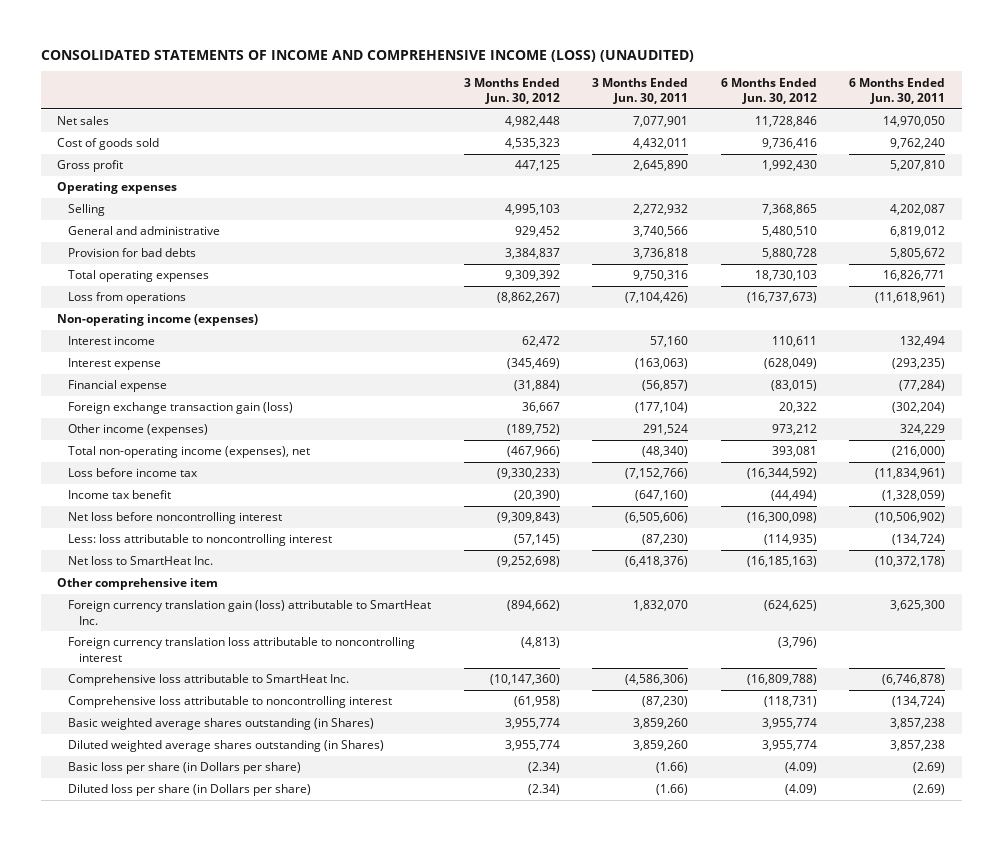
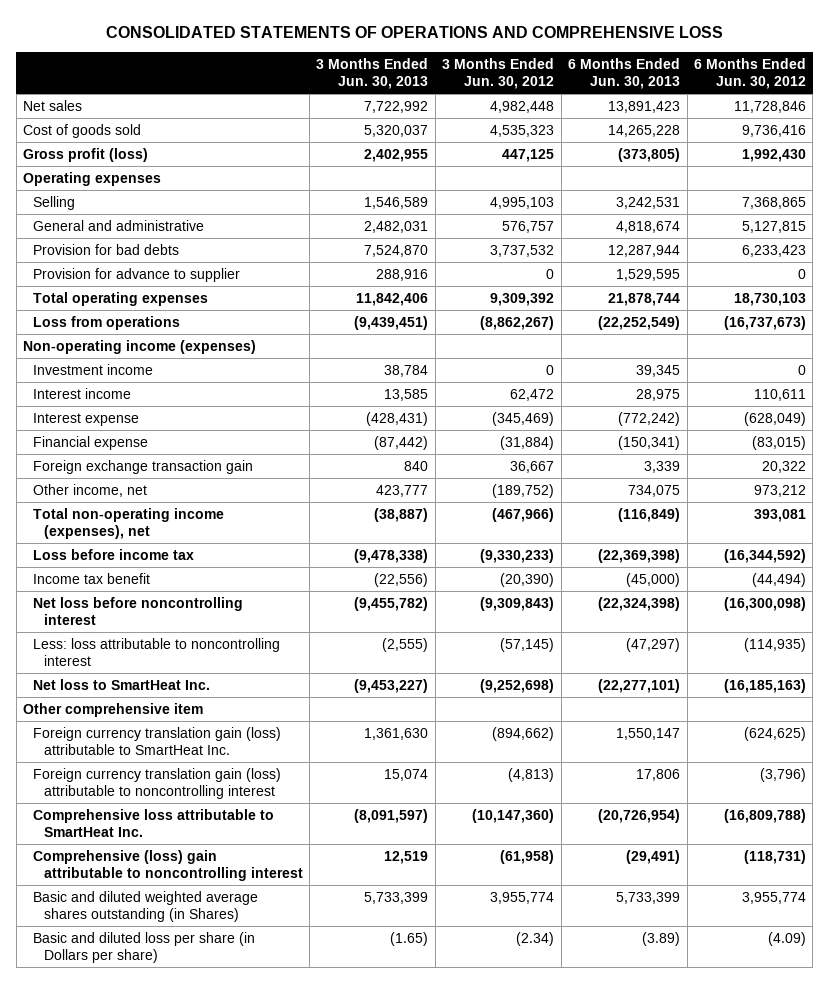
- CONSOLIDATED STATEMENTS OF INCOME AND COMPREHENSIVE INCOME (LOSS) (UNAUDITED)
+ CONSOLIDATED STATEMENTS OF OPERATIONS AND COMPREHENSIVE LOSS
- | 3 Months Ended Jun. 30, 2012 | 3 Months Ended Jun. 30, 2011 | 6 Months Ended Jun. 30, 2012 | 6 Months Ended Jun. 30, 2011
+ | 3 Months Ended Jun. 30, 2013 | 3 Months Ended Jun. 30, 2012 | 6 Months Ended Jun. 30, 2013 | 6 Months Ended Jun. 30, 2012
- Gross profit | 447,125 | 2,645,890 | 1,992,430 | 5,207,810
+ Gross profit (loss) | 2,402,955 | 447,125 | (373,805) | 1,992,430
- General and administrative | 929,452 | 3,740,566 | 5,480,510 | 6,819,012
- Provision for bad debts | 3,384,837 | 3,736,818 | 5,880,728 | 5,805,672
+ General and administrative | 2,482,031 | 576,757 | 4,818,674 | 5,127,815
+ Provision for bad debts | 7,524,870 | 3,737,532 | 12,287,944 | 6,233,423
+ Provision for advance to supplier | 288,916 | 0 | 1,529,595 | 0
+ Investment income | 38,784 | 0 | 39,345 | 0
- Foreign exchange transaction gain (loss) | 36,667 | (177,104) | 20,322 | (302,204)
- Other income (expenses) | (189,752) | 291,524 | 973,212 | 324,229
+ Foreign exchange transaction gain | 840 | 36,667 | 3,339 | 20,322
+ Other income, net | 423,777 | (189,752) | 734,075 | 973,212
- Foreign currency translation loss attributable to noncontrolling interest | (4,813) | | (3,796) |
+ Foreign currency translation gain (loss) attributable to noncontrolling interest | 15,074 | (4,813) | 17,806 | (3,796)
- Comprehensive loss attributable to noncontrolling interest | (61,958) | (87,230) | (118,731) | (134,724)
- Basic weighted average shares outstanding (in Shares) | 3,955,774 | 3,859,260 | 3,955,774 | 3,857,238
- Diluted weighted average shares outstanding (in Shares) | 3,955,774 | 3,859,260 | 3,955,774 | 3,857,238
- Basic loss per share (in Dollars per share) | (2.34) | (1.66) | (4.09) | (2.69)
- Diluted loss per share (in Dollars per share) | (2.34) | (1.66) | (4.09) | (2.69)
+ Comprehensive (loss) gain attributable to noncontrolling interest | 12,519 | (61,958) | (29,491) | (118,731)
+ Basic and diluted weighted average shares outstanding (in Shares) | 5,733,399 | 3,955,774 | 5,733,399 | 3,955,774
+ Basic and diluted loss per share (in Dollars per share) | (1.65) | (2.34) | (3.89) | (4.09)

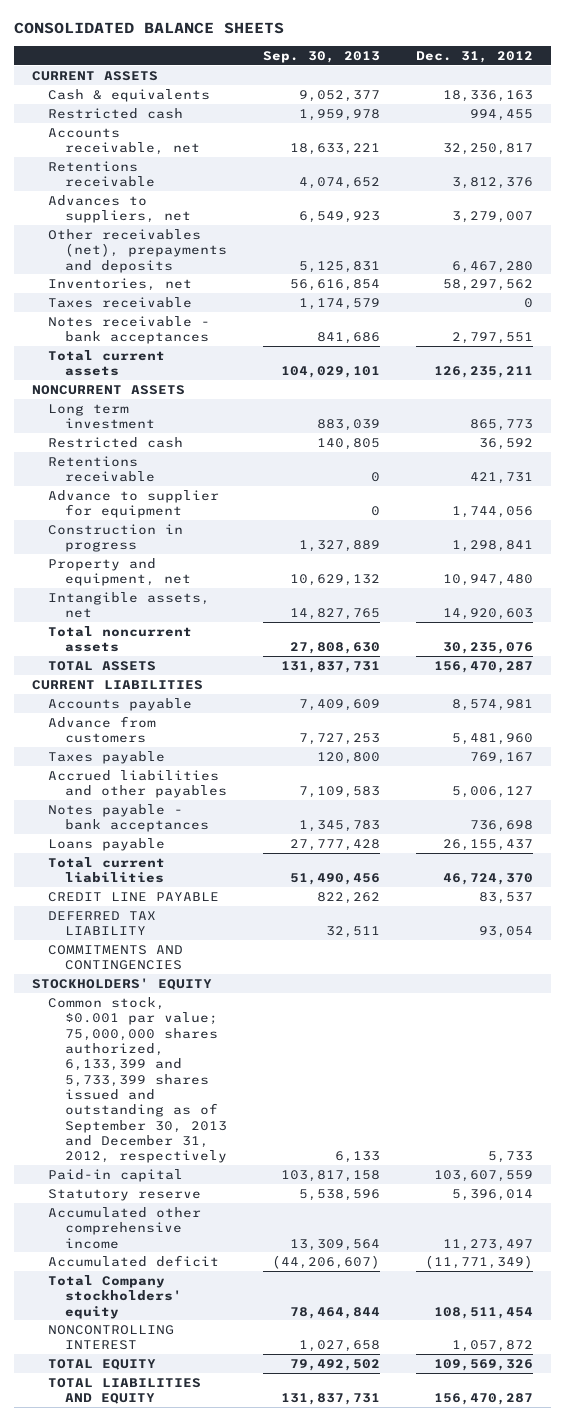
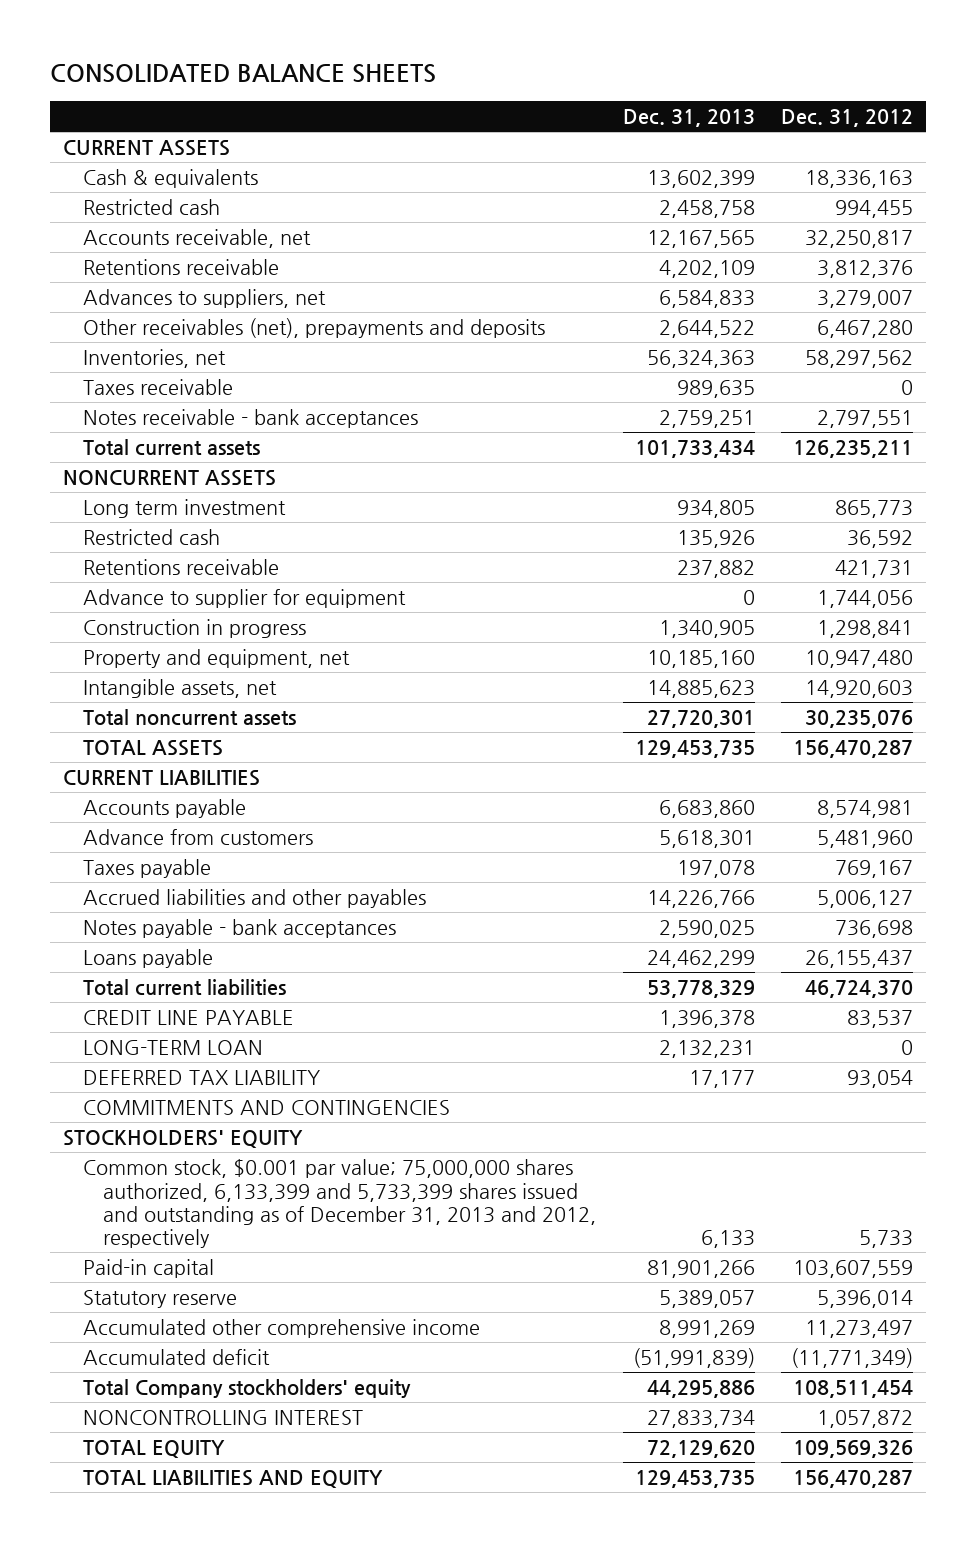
- | Sep. 30, 2013 | Dec. 31, 2012
+ | Dec. 31, 2013 | Dec. 31, 2012
+ LONG-TERM LOAN | 2,132,231 | 0
- Common stock, $0.001 par value; 75,000,000 shares authorized, 6,133,399 and 5,733,399 shares issued and outstanding as of September 30, 2013 and December 31, 2012, respectively | 6,133 | 5,733
+ Common stock, $0.001 par value; 75,000,000 shares authorized, 6,133,399 and 5,733,399 shares issued and outstanding as of December 31, 2013 and 2012, respectively | 6,133 | 5,733

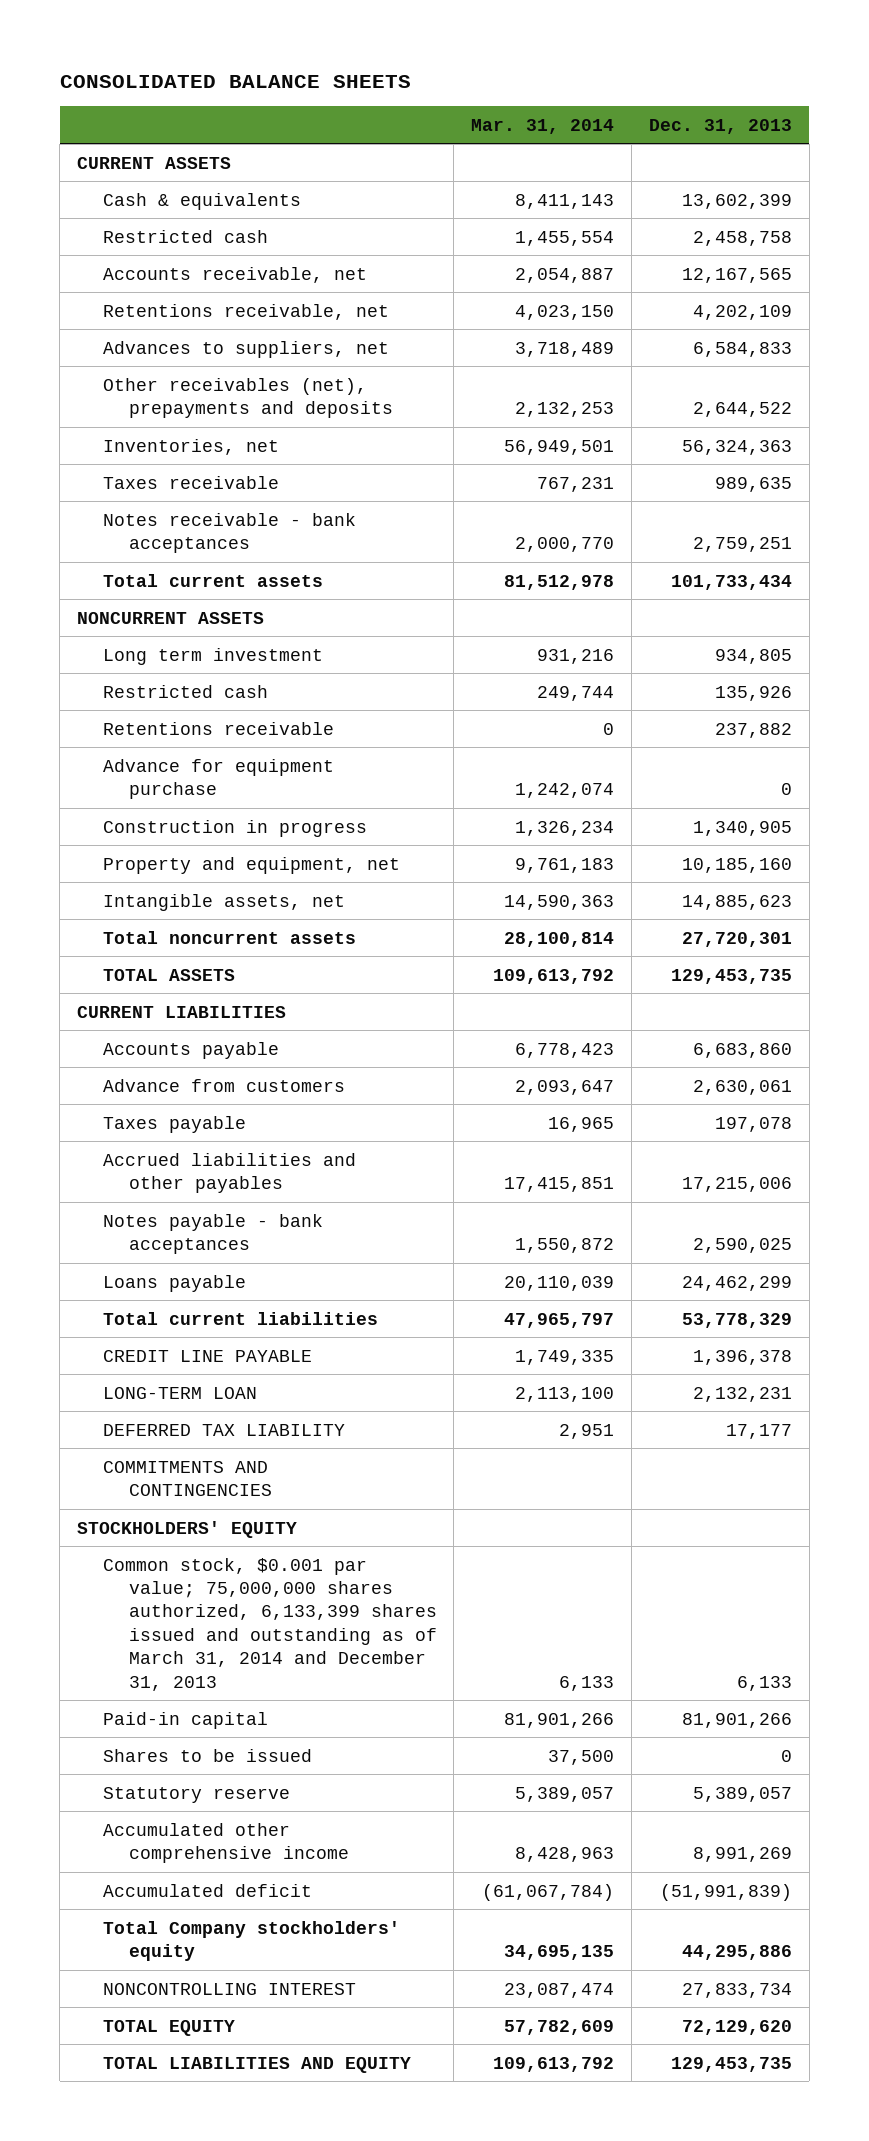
- | Dec. 31, 2013 | Dec. 31, 2012
+ | Mar. 31, 2014 | Dec. 31, 2013
- Retentions receivable | 4,202,109 | 3,812,376
+ Retentions receivable, net | 4,023,150 | 4,202,109
- Advance to supplier for equipment | 0 | 1,744,056
+ Advance for equipment purchase | 1,242,074 | 0
- Advance from customers | 5,618,301 | 5,481,960
+ Advance from customers | 2,093,647 | 2,630,061
- Accrued liabilities and other payables | 14,226,766 | 5,006,127
+ Accrued liabilities and other payables | 17,415,851 | 17,215,006
- Common stock, $0.001 par value; 75,000,000 shares authorized, 6,133,399 and 5,733,399 shares issued and outstanding as of December 31, 2013 and 2012, respectively | 6,133 | 5,733
+ Common stock, $0.001 par value; 75,000,000 shares authorized, 6,133,399 shares issued and outstanding as of March 31, 2014 and December 31, 2013 | 6,133 | 6,133
+ Shares to be issued | 37,500 | 0

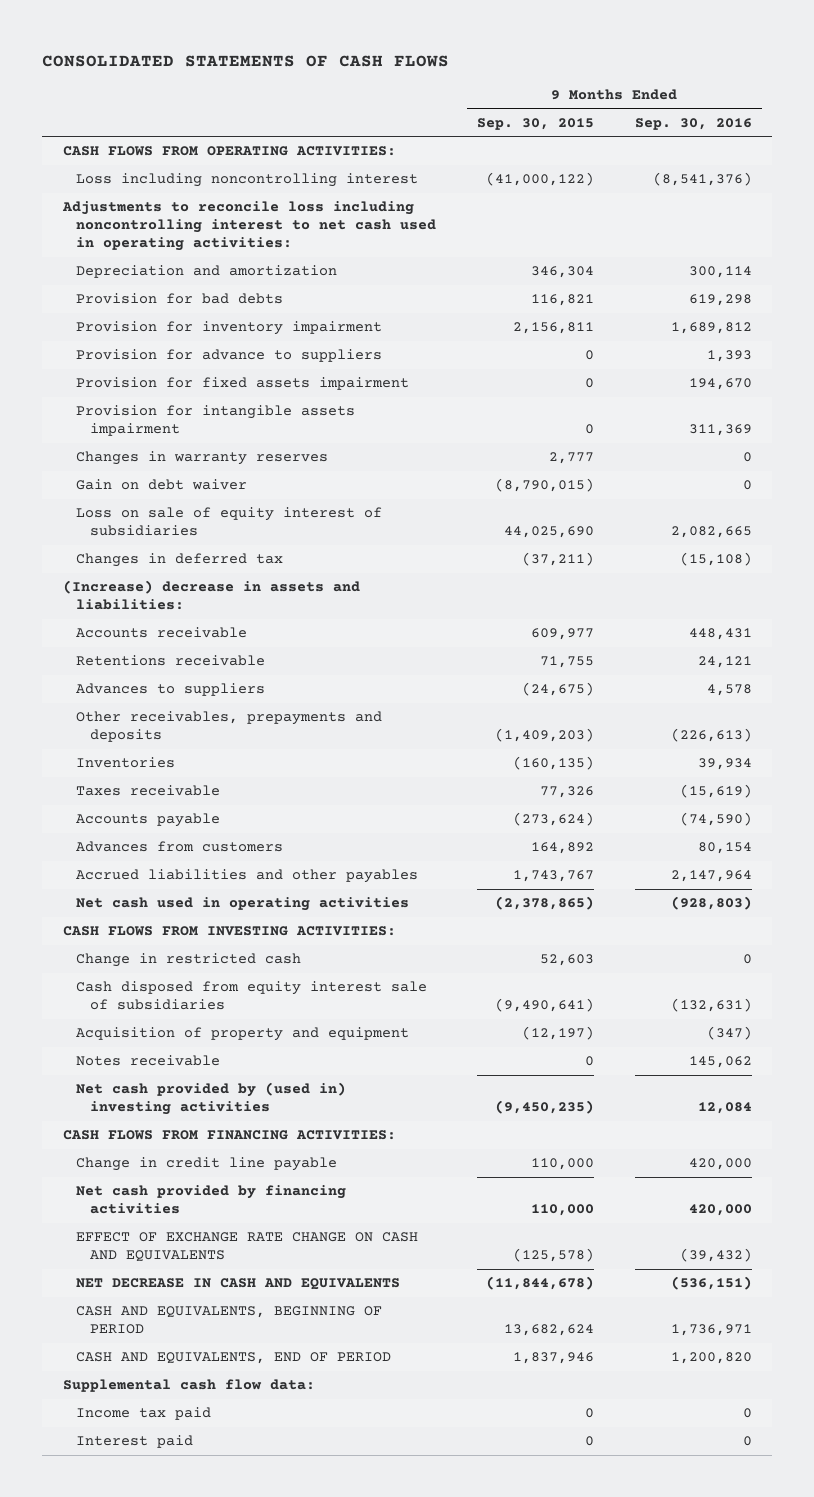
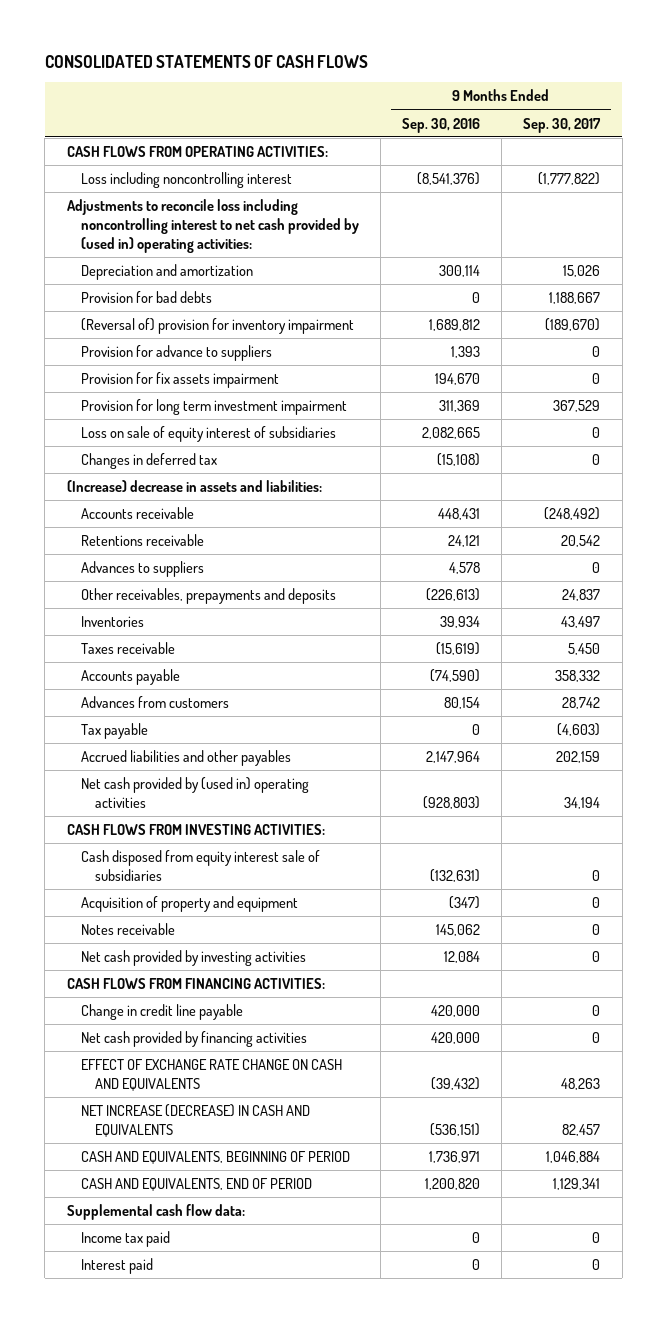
- | 9 Months Ended Sep. 30, 2015 | 9 Months Ended Sep. 30, 2016
+ | 9 Months Ended Sep. 30, 2016 | 9 Months Ended Sep. 30, 2017
- Adjustments to reconcile loss including noncontrolling interest to net cash used in operating activities:
+ Adjustments to reconcile loss including noncontrolling interest to net cash provided by (used in) operating activities:
- Provision for bad debts | 116,821 | 619,298
- Provision for inventory impairment | 2,156,811 | 1,689,812
+ Provision for bad debts | 0 | 1,188,667
+ (Reversal of) provision for inventory impairment | 1,689,812 | (189,670)
- Provision for fixed assets impairment | 0 | 194,670
- Provision for intangible assets impairment | 0 | 311,369
- Changes in warranty reserves | 2,777 | 0
- Gain on debt waiver | (8,790,015) | 0
+ Provision for fix assets impairment | 194,670 | 0
+ Provision for long term investment impairment | 311,369 | 367,529
+ Tax payable | 0 | (4,603)
- Net cash used in operating activities | (2,378,865) | (928,803)
+ Net cash provided by (used in) operating activities | (928,803) | 34,194
- Change in restricted cash | 52,603 | 0
- Net cash provided by (used in) investing activities | (9,450,235) | 12,084
+ Net cash provided by investing activities | 12,084 | 0
- NET DECREASE IN CASH AND EQUIVALENTS | (11,844,678) | (536,151)
+ NET INCREASE (DECREASE) IN CASH AND EQUIVALENTS | (536,151) | 82,457

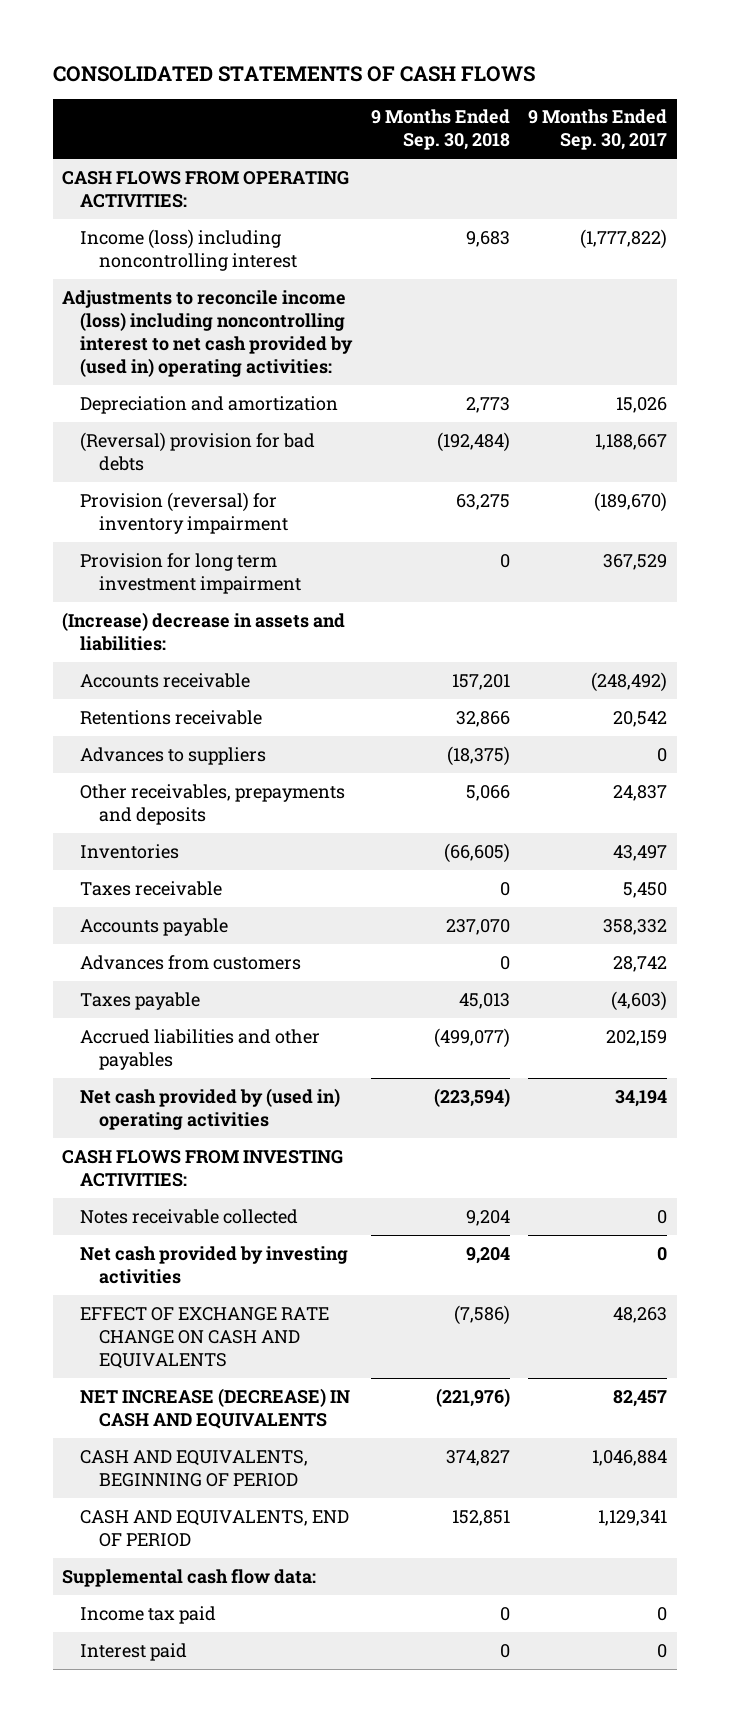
- | 9 Months Ended Sep. 30, 2016 | 9 Months Ended Sep. 30, 2017
+ | 9 Months Ended Sep. 30, 2018 | 9 Months Ended Sep. 30, 2017
- Loss including noncontrolling interest | (8,541,376) | (1,777,822)
- Adjustments to reconcile loss including noncontrolling interest to net cash provided by (used in) operating activities:
+ Income (loss) including noncontrolling interest | 9,683 | (1,777,822)
+ Adjustments to reconcile income (loss) including noncontrolling interest to net cash provided by (used in) operating activities:
- Provision for bad debts | 0 | 1,188,667
- (Reversal of) provision for inventory impairment | 1,689,812 | (189,670)
- Provision for advance to suppliers | 1,393 | 0
- Provision for fix assets impairment | 194,670 | 0
+ (Reversal) provision for bad debts | (192,484) | 1,188,667
+ Provision (reversal) for inventory impairment | 63,275 | (189,670)
- Loss on sale of equity interest of subsidiaries | 2,082,665 | 0
- Changes in deferred tax | (15,108) | 0
- Tax payable | 0 | (4,603)
+ Taxes payable | 45,013 | (4,603)
- Cash disposed from equity interest sale of subsidiaries | (132,631) | 0
- Acquisition of property and equipment | (347) | 0
- Notes receivable | 145,062 | 0
+ Notes receivable collected | 9,204 | 0
- CASH FLOWS FROM FINANCING ACTIVITIES:
- Change in credit line payable | 420,000 | 0
- Net cash provided by financing activities | 420,000 | 0

